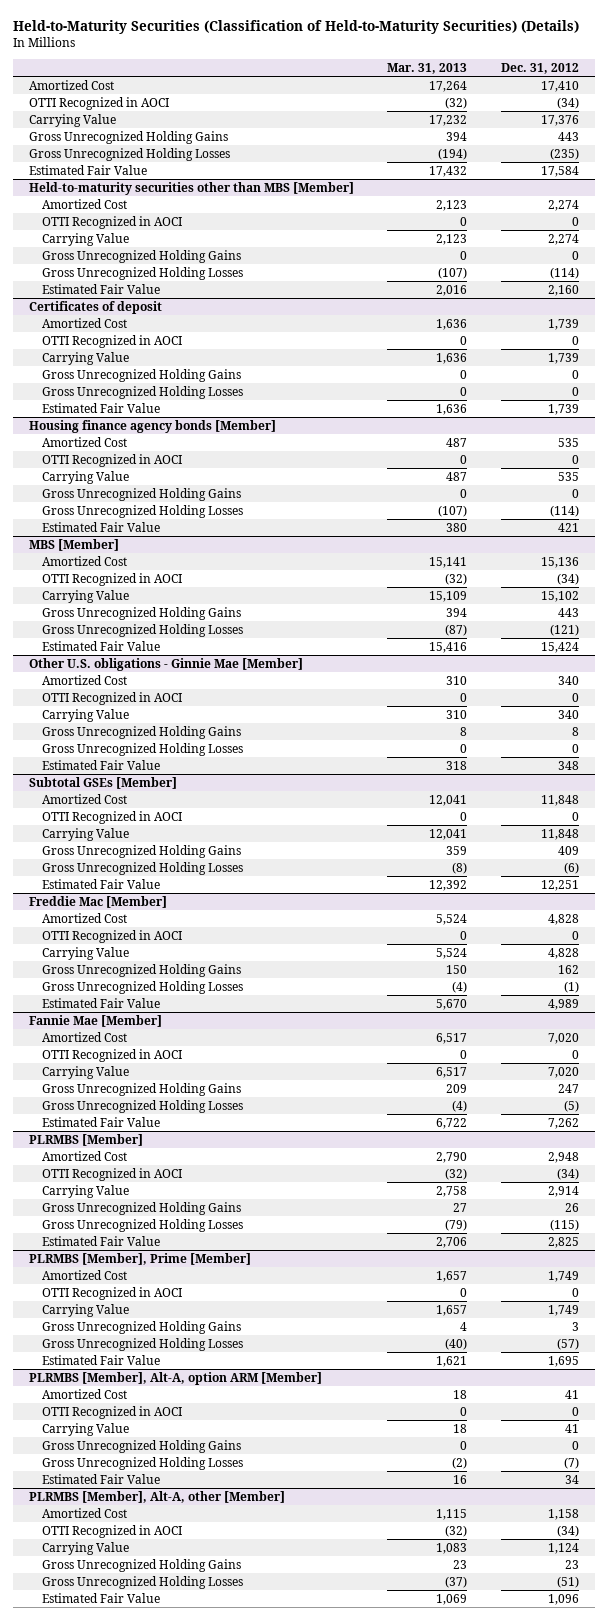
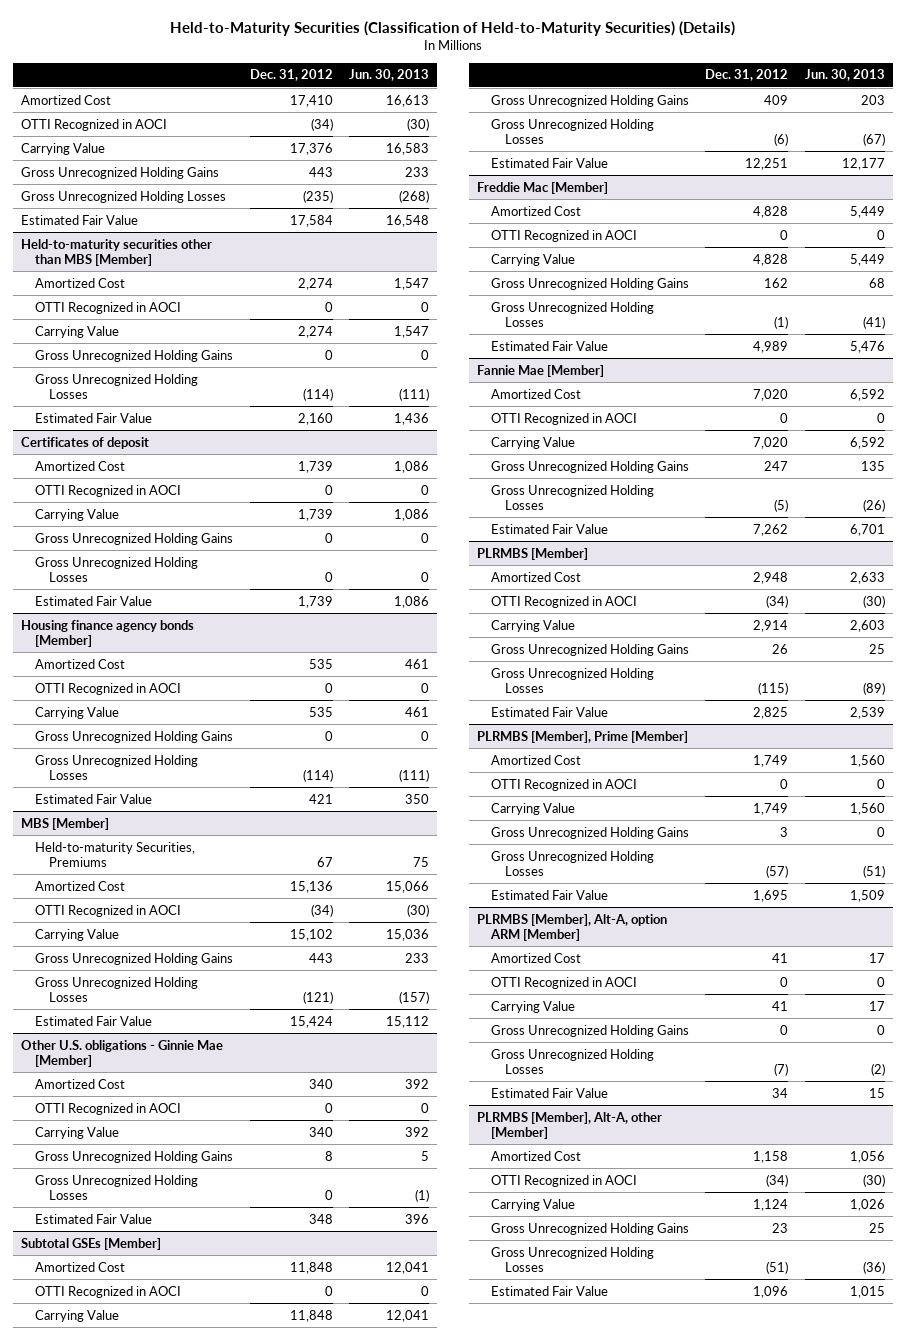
- | Mar. 31, 2013 | Dec. 31, 2012
+ | Dec. 31, 2012 | Jun. 30, 2013
@ MBS [Member]
+ Held-to-maturity Securities, Premiums | 67 | 75

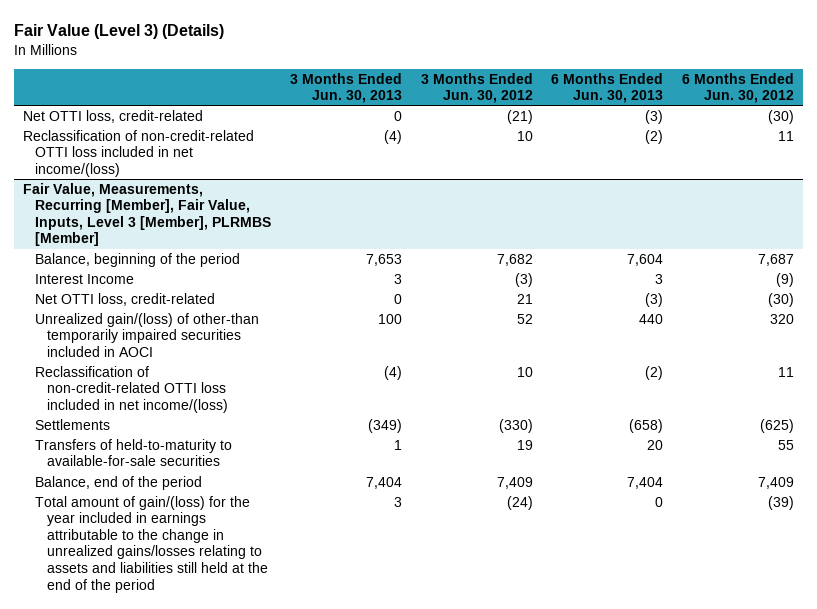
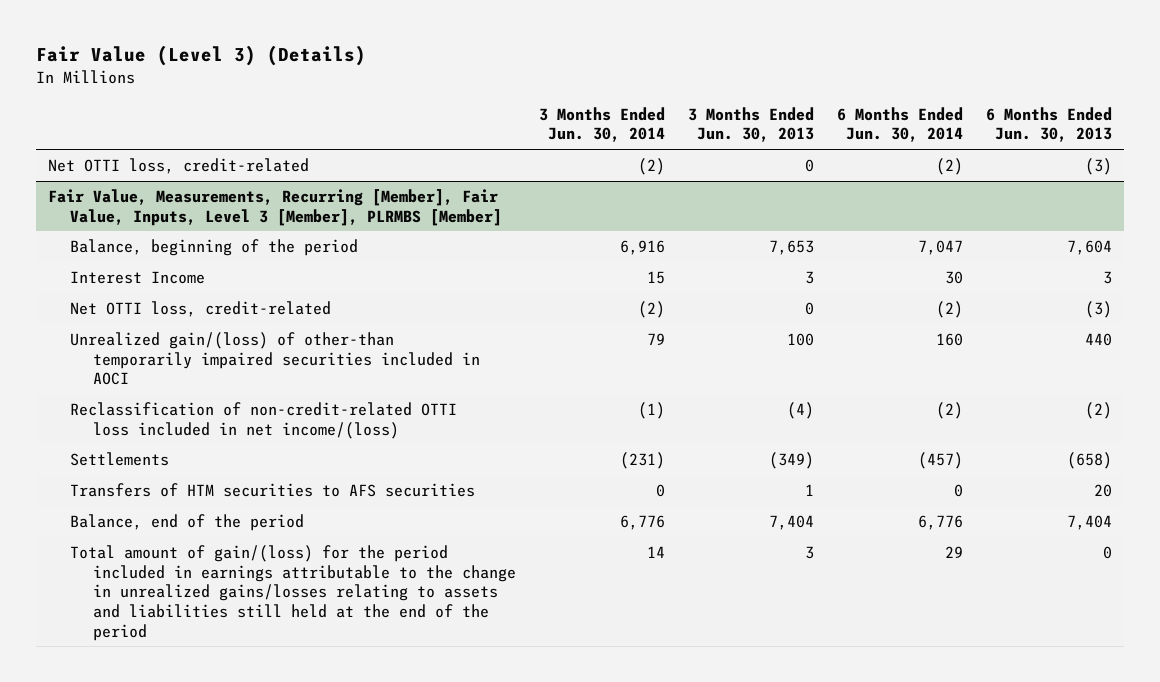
- | 3 Months Ended Jun. 30, 2013 | 3 Months Ended Jun. 30, 2012 | 6 Months Ended Jun. 30, 2013 | 6 Months Ended Jun. 30, 2012
+ | 3 Months Ended Jun. 30, 2014 | 3 Months Ended Jun. 30, 2013 | 6 Months Ended Jun. 30, 2014 | 6 Months Ended Jun. 30, 2013
- Reclassification of non-credit-related OTTI loss included in net income/(loss) | (4) | 10 | (2) | 11
@ Fair Value, Measurements, Recurring [Member], Fair Value, Inputs, Level 3 [Member], PLRMBS [Member]
- Transfers of held-to-maturity to available-for-sale securities | 1 | 19 | 20 | 55
+ Transfers of HTM securities to AFS securities | 0 | 1 | 0 | 20
- Total amount of gain/(loss) for the year included in earnings attributable to the change in unrealized gains/losses relating to assets and liabilities still held at the end of the period | 3 | (24) | 0 | (39)
+ Total amount of gain/(loss) for the period included in earnings attributable to the change in unrealized gains/losses relating to assets and liabilities still held at the end of the period | 14 | 3 | 29 | 0

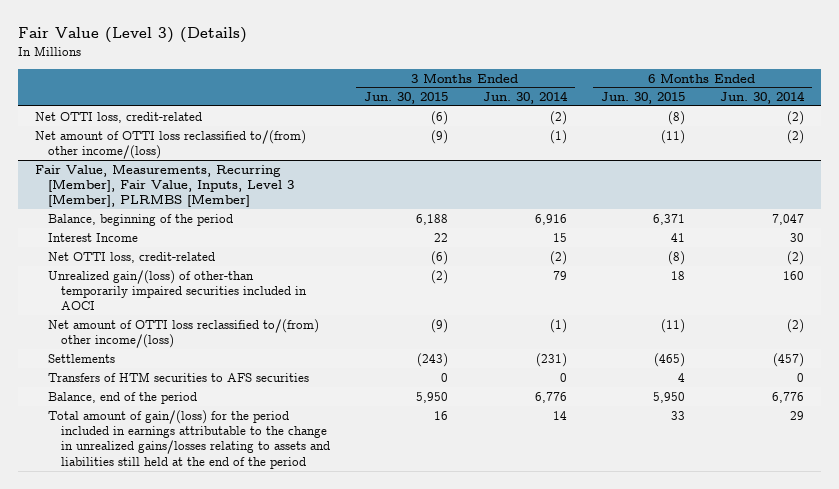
- | 3 Months Ended Jun. 30, 2014 | 3 Months Ended Jun. 30, 2013 | 6 Months Ended Jun. 30, 2014 | 6 Months Ended Jun. 30, 2013
+ | 3 Months Ended Jun. 30, 2015 | 3 Months Ended Jun. 30, 2014 | 6 Months Ended Jun. 30, 2015 | 6 Months Ended Jun. 30, 2014
+ Net amount of OTTI loss reclassified to/(from) other income/(loss) | (9) | (1) | (11) | (2)
@ Fair Value, Measurements, Recurring [Member], Fair Value, Inputs, Level 3 [Member], PLRMBS [Member]
- Reclassification of non-credit-related OTTI loss included in net income/(loss) | (1) | (4) | (2) | (2)
+ Net amount of OTTI loss reclassified to/(from) other income/(loss) | (9) | (1) | (11) | (2)

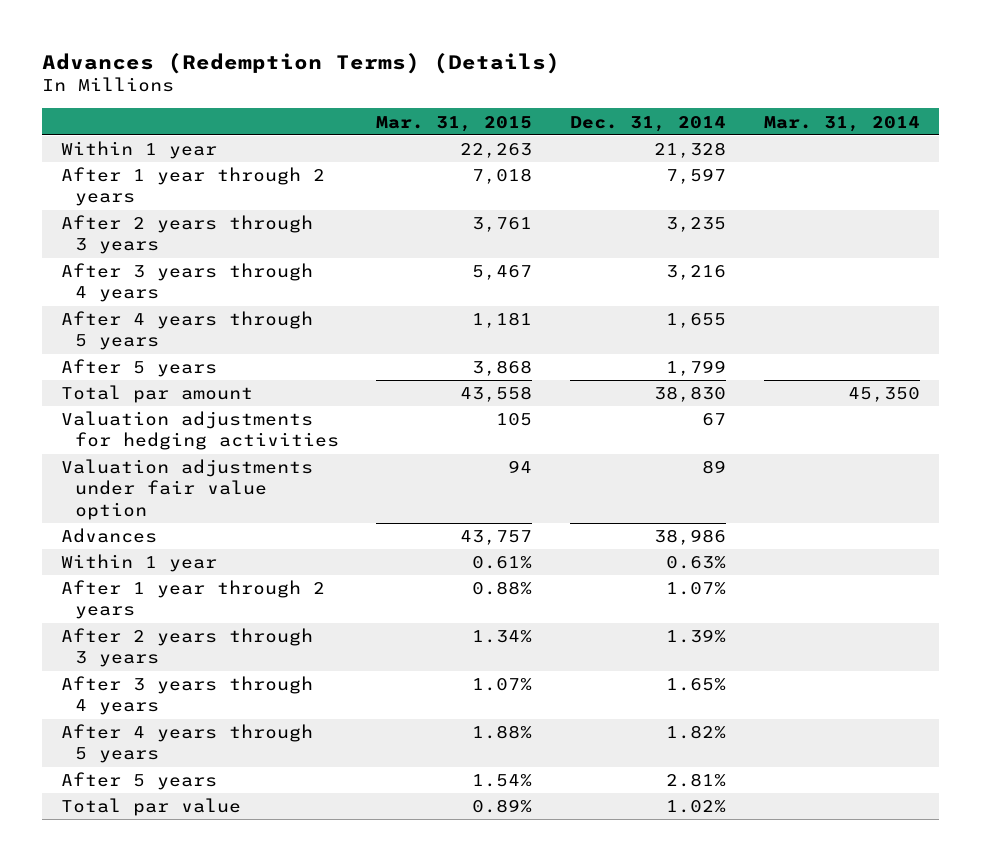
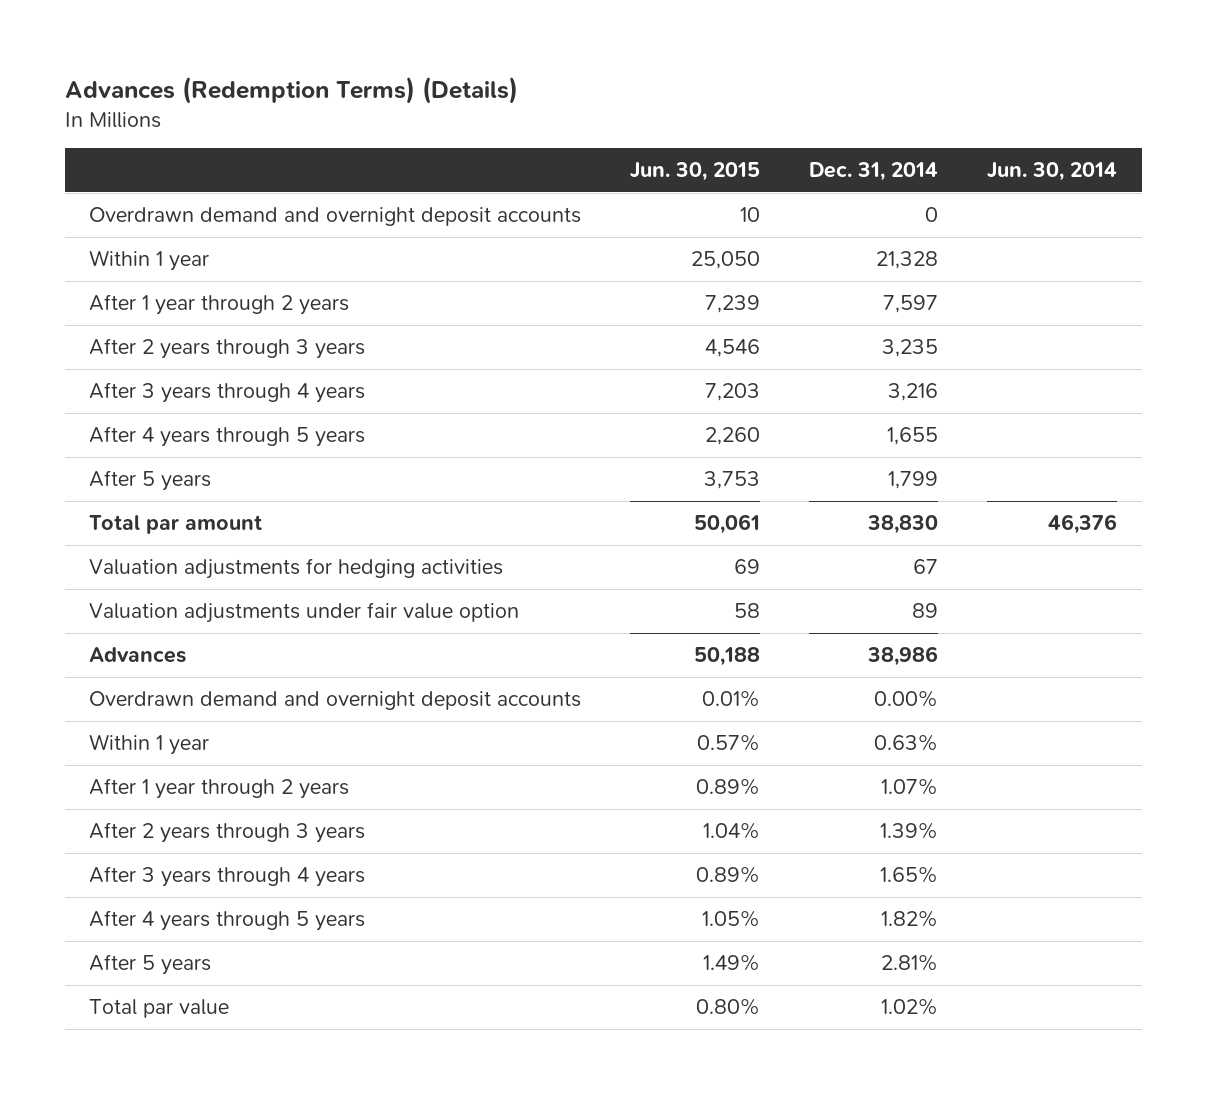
- | Mar. 31, 2015 | Dec. 31, 2014 | Mar. 31, 2014
+ | Jun. 30, 2015 | Dec. 31, 2014 | Jun. 30, 2014
+ Overdrawn demand and overnight deposit accounts | 10 | 0 |
+ Overdrawn demand and overnight deposit accounts | 0.01% | 0.00% |

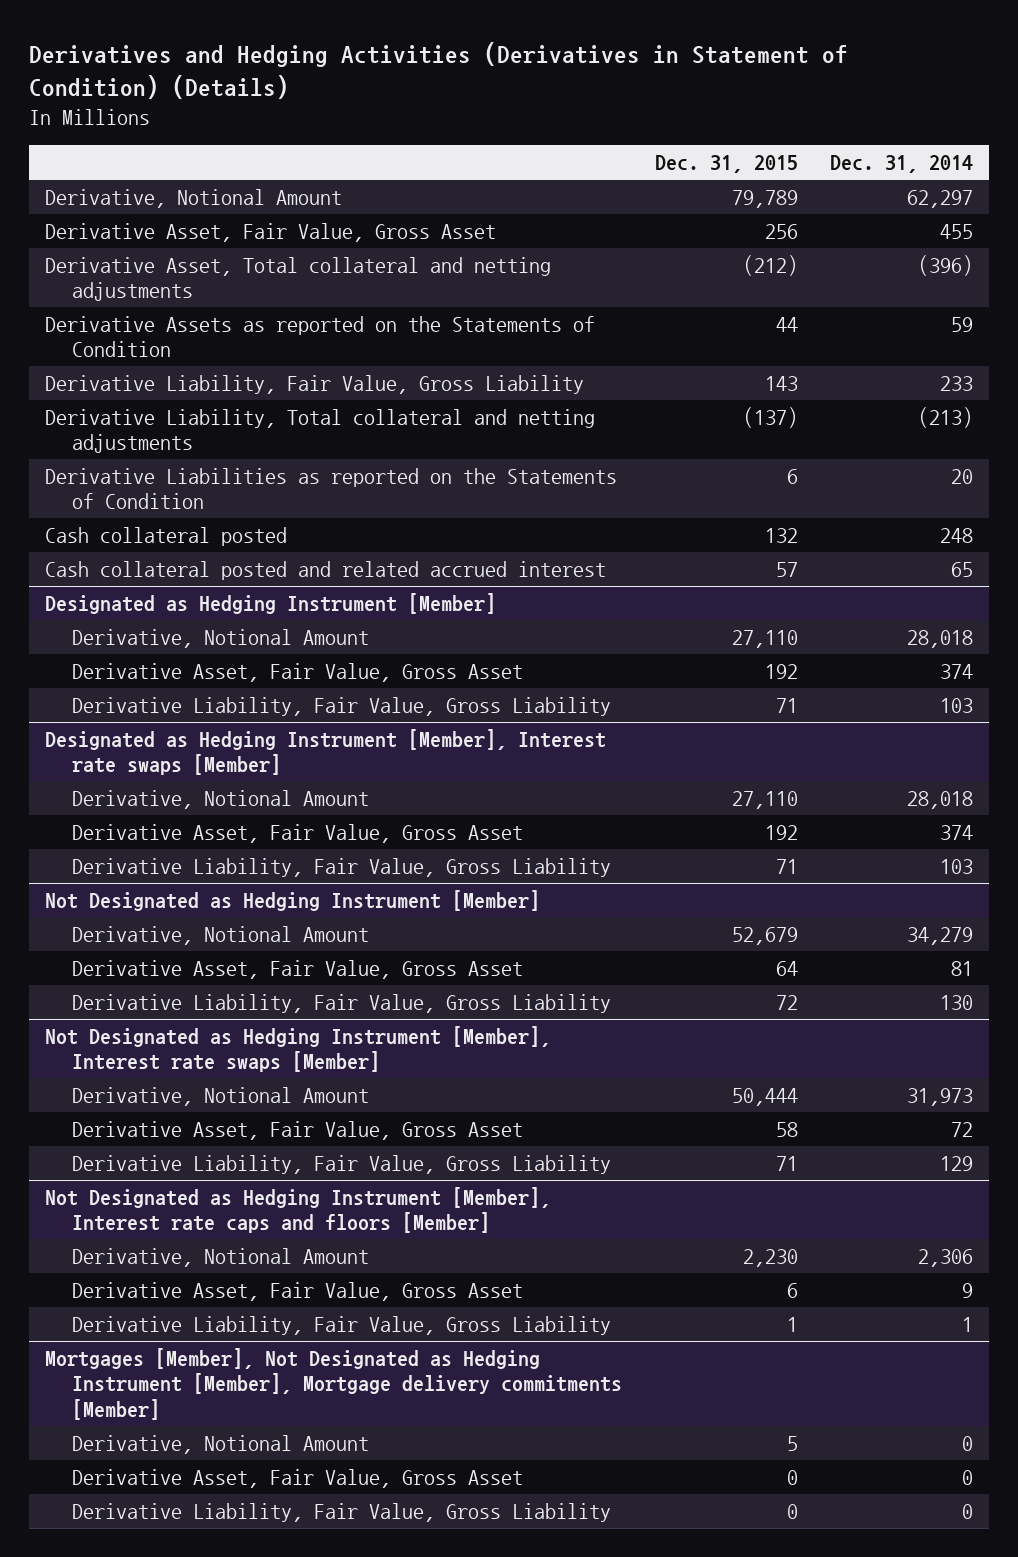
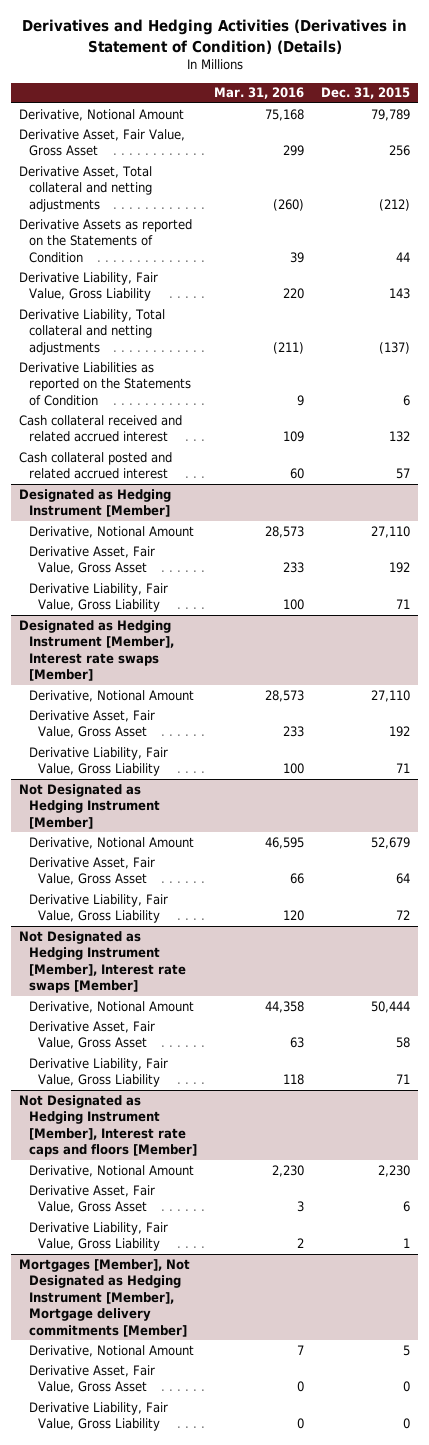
- | Dec. 31, 2015 | Dec. 31, 2014
+ | Mar. 31, 2016 | Dec. 31, 2015
- Cash collateral posted | 132 | 248
+ Cash collateral received and related accrued interest | 109 | 132

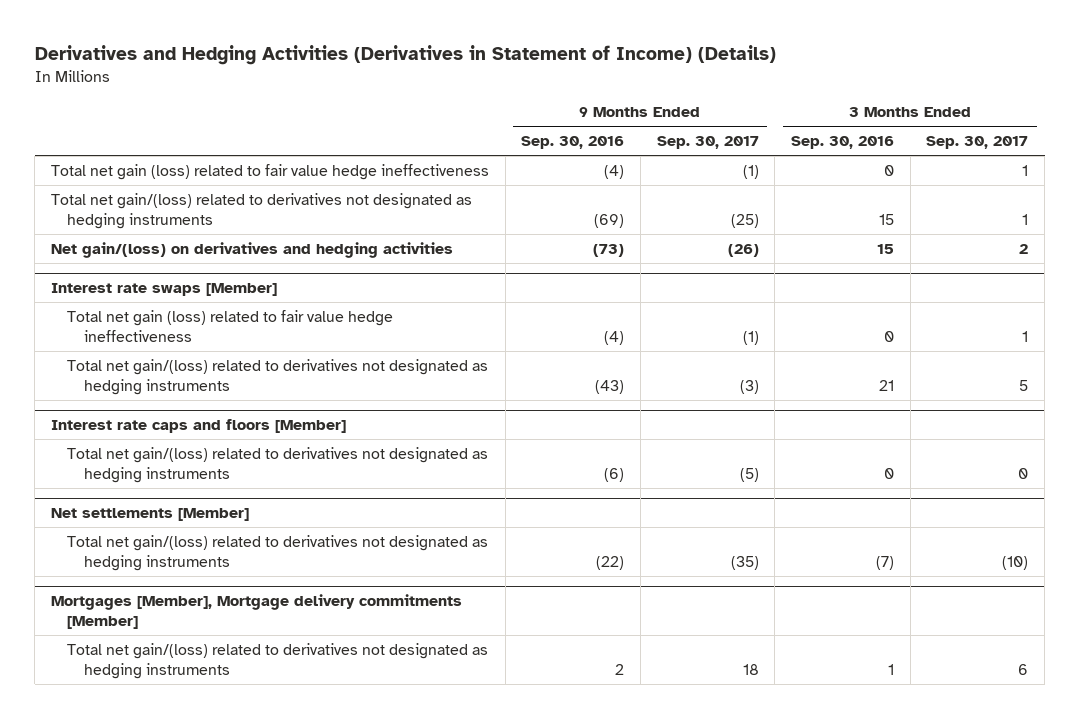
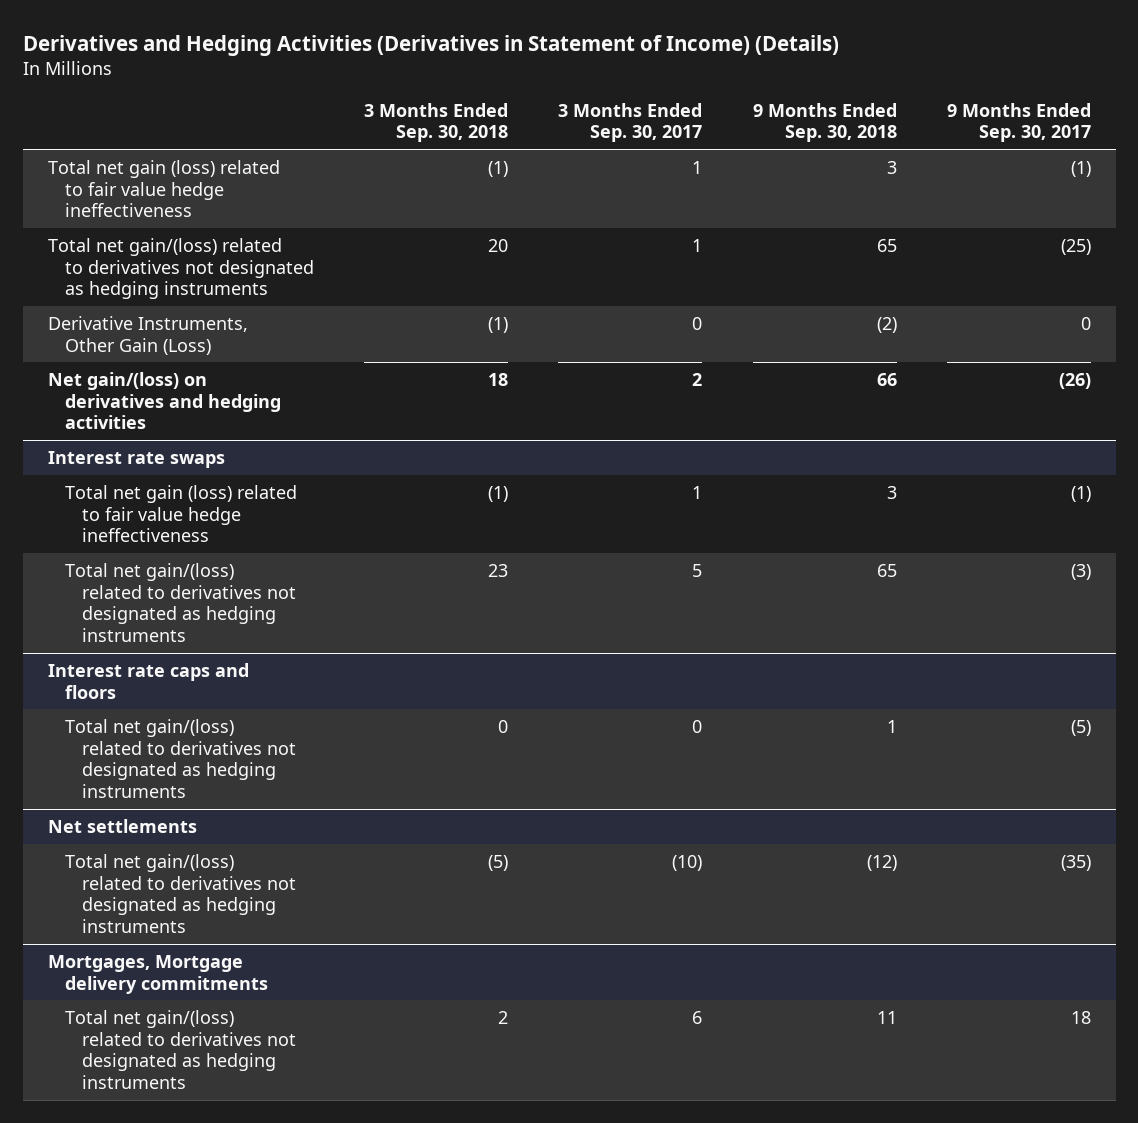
- | 9 Months Ended Sep. 30, 2016 | 9 Months Ended Sep. 30, 2017 | 3 Months Ended Sep. 30, 2016 | 3 Months Ended Sep. 30, 2017
+ | 3 Months Ended Sep. 30, 2018 | 3 Months Ended Sep. 30, 2017 | 9 Months Ended Sep. 30, 2018 | 9 Months Ended Sep. 30, 2017
+ Derivative Instruments, Other Gain (Loss) | (1) | 0 | (2) | 0
- Interest rate swaps [Member]
+ Interest rate swaps
- Interest rate caps and floors [Member]
+ Interest rate caps and floors
- Net settlements [Member]
+ Net settlements
- Mortgages [Member], Mortgage delivery commitments [Member]
+ Mortgages, Mortgage delivery commitments

